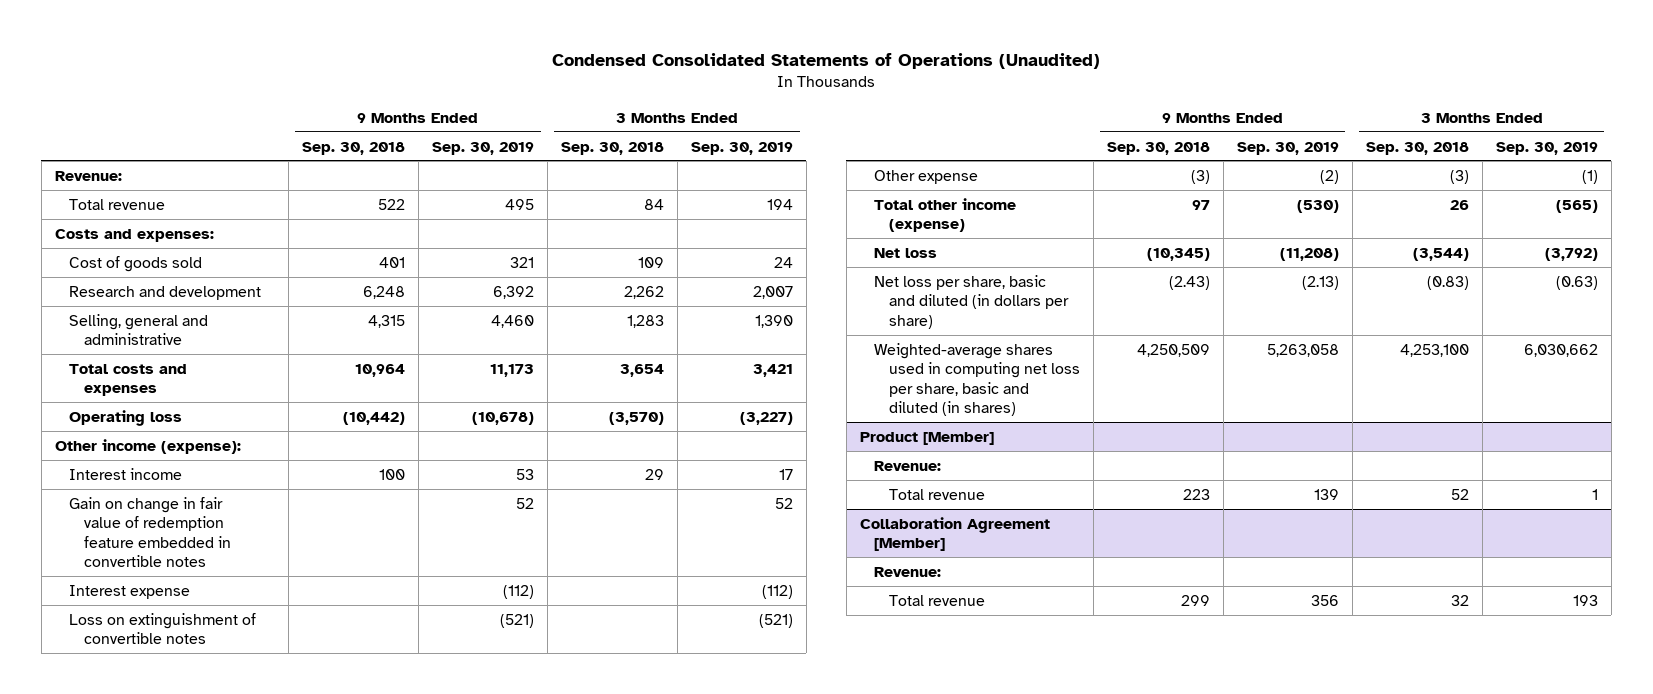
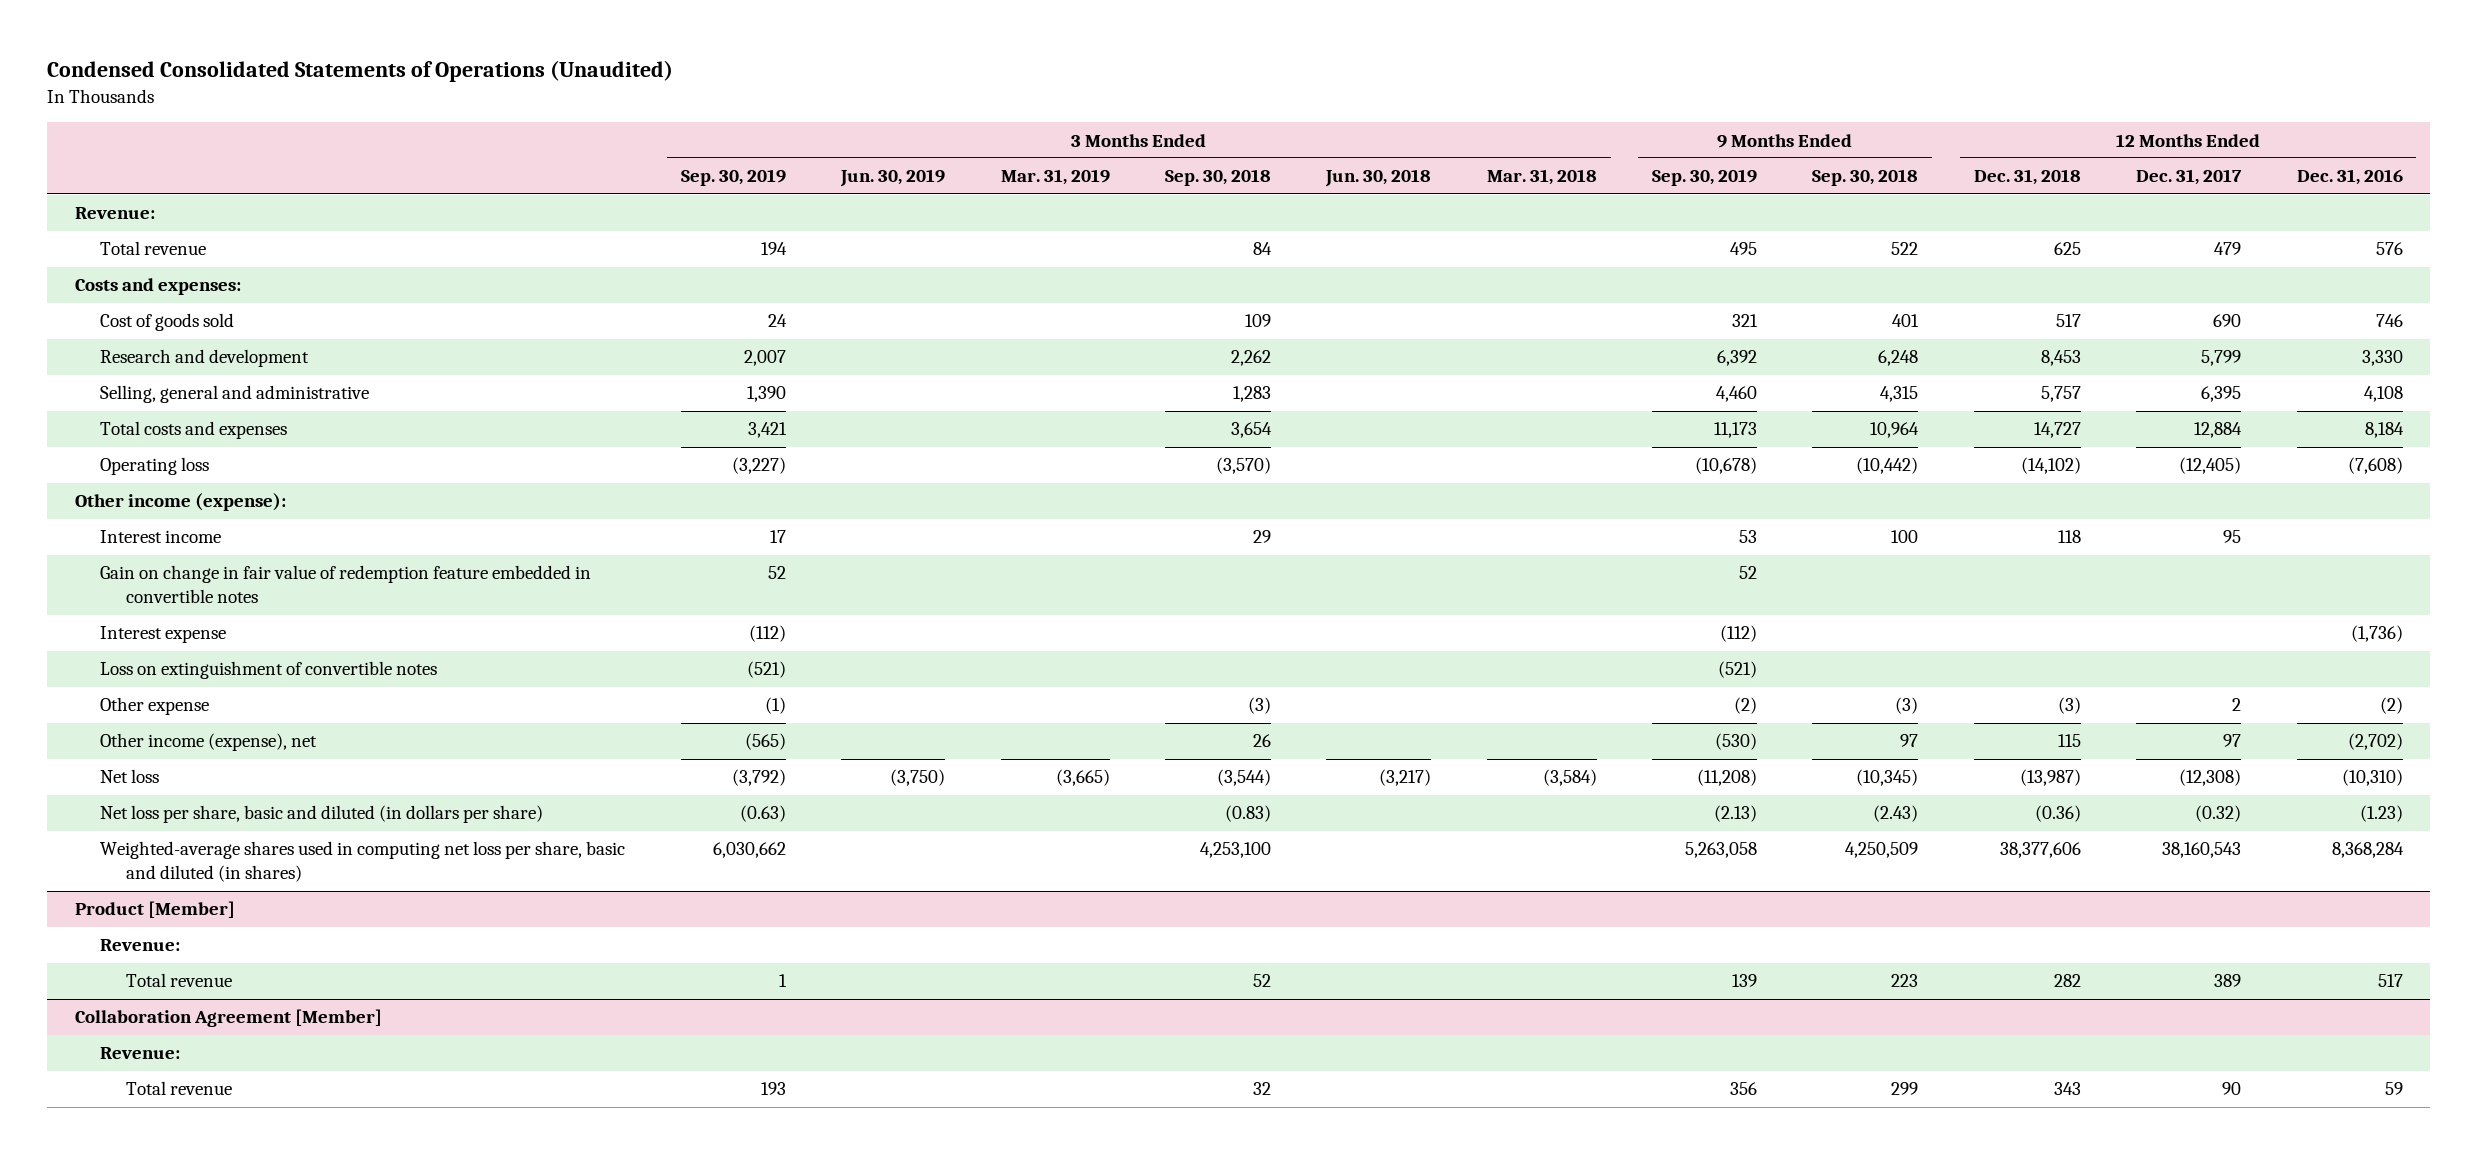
- | 9 Months Ended Sep. 30, 2018 | 9 Months Ended Sep. 30, 2019 | 3 Months Ended Sep. 30, 2018 | 3 Months Ended Sep. 30, 2019
+ | 3 Months Ended Sep. 30, 2019 | 3 Months Ended Jun. 30, 2019 | 3 Months Ended Mar. 31, 2019 | 3 Months Ended Sep. 30, 2018 | 3 Months Ended Jun. 30, 2018 | 3 Months Ended Mar. 31, 2018 | 9 Months Ended Sep. 30, 2019 | 9 Months Ended Sep. 30, 2018 | 12 Months Ended Dec. 31, 2018 | 12 Months Ended Dec. 31, 2017 | 12 Months Ended Dec. 31, 2016
- Total other income (expense) | 97 | (530) | 26 | (565)
+ Other income (expense), net | (565) | | | 26 | | | (530) | 97 | 115 | 97 | (2,702)

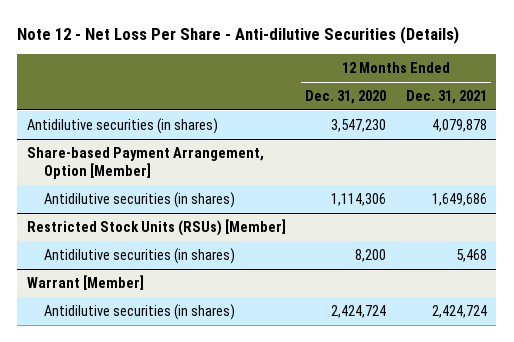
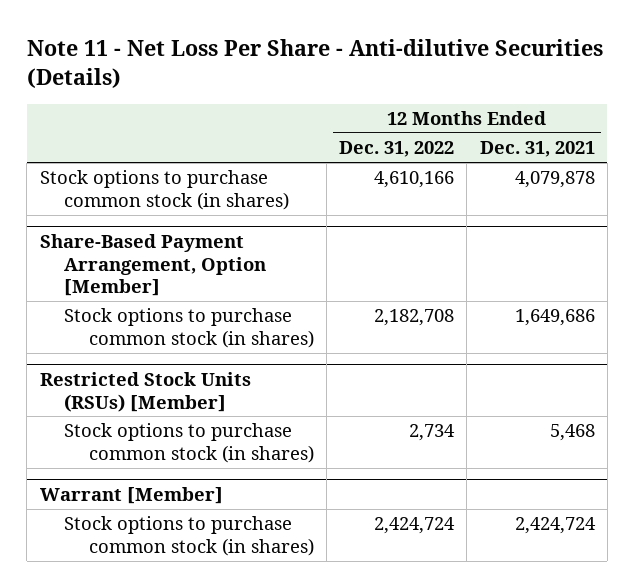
- Note 12 - Net Loss Per Share - Anti-dilutive Securities (Details)
+ Note 11 - Net Loss Per Share - Anti-dilutive Securities (Details)
- | 12 Months Ended Dec. 31, 2020 | 12 Months Ended Dec. 31, 2021
+ | 12 Months Ended Dec. 31, 2022 | 12 Months Ended Dec. 31, 2021
- Antidilutive securities (in shares) | 3,547,230 | 4,079,878
- Share-based Payment Arrangement, Option [Member]
- Antidilutive securities (in shares) | 1,114,306 | 1,649,686
+ Stock options to purchase common stock (in shares) | 4,610,166 | 4,079,878
+ Share-Based Payment Arrangement, Option [Member]
+ Stock options to purchase common stock (in shares) | 2,182,708 | 1,649,686
@ Restricted Stock Units (RSUs) [Member]
- Antidilutive securities (in shares) | 8,200 | 5,468
+ Stock options to purchase common stock (in shares) | 2,734 | 5,468
@ Warrant [Member]
- Antidilutive securities (in shares) | 2,424,724 | 2,424,724
+ Stock options to purchase common stock (in shares) | 2,424,724 | 2,424,724

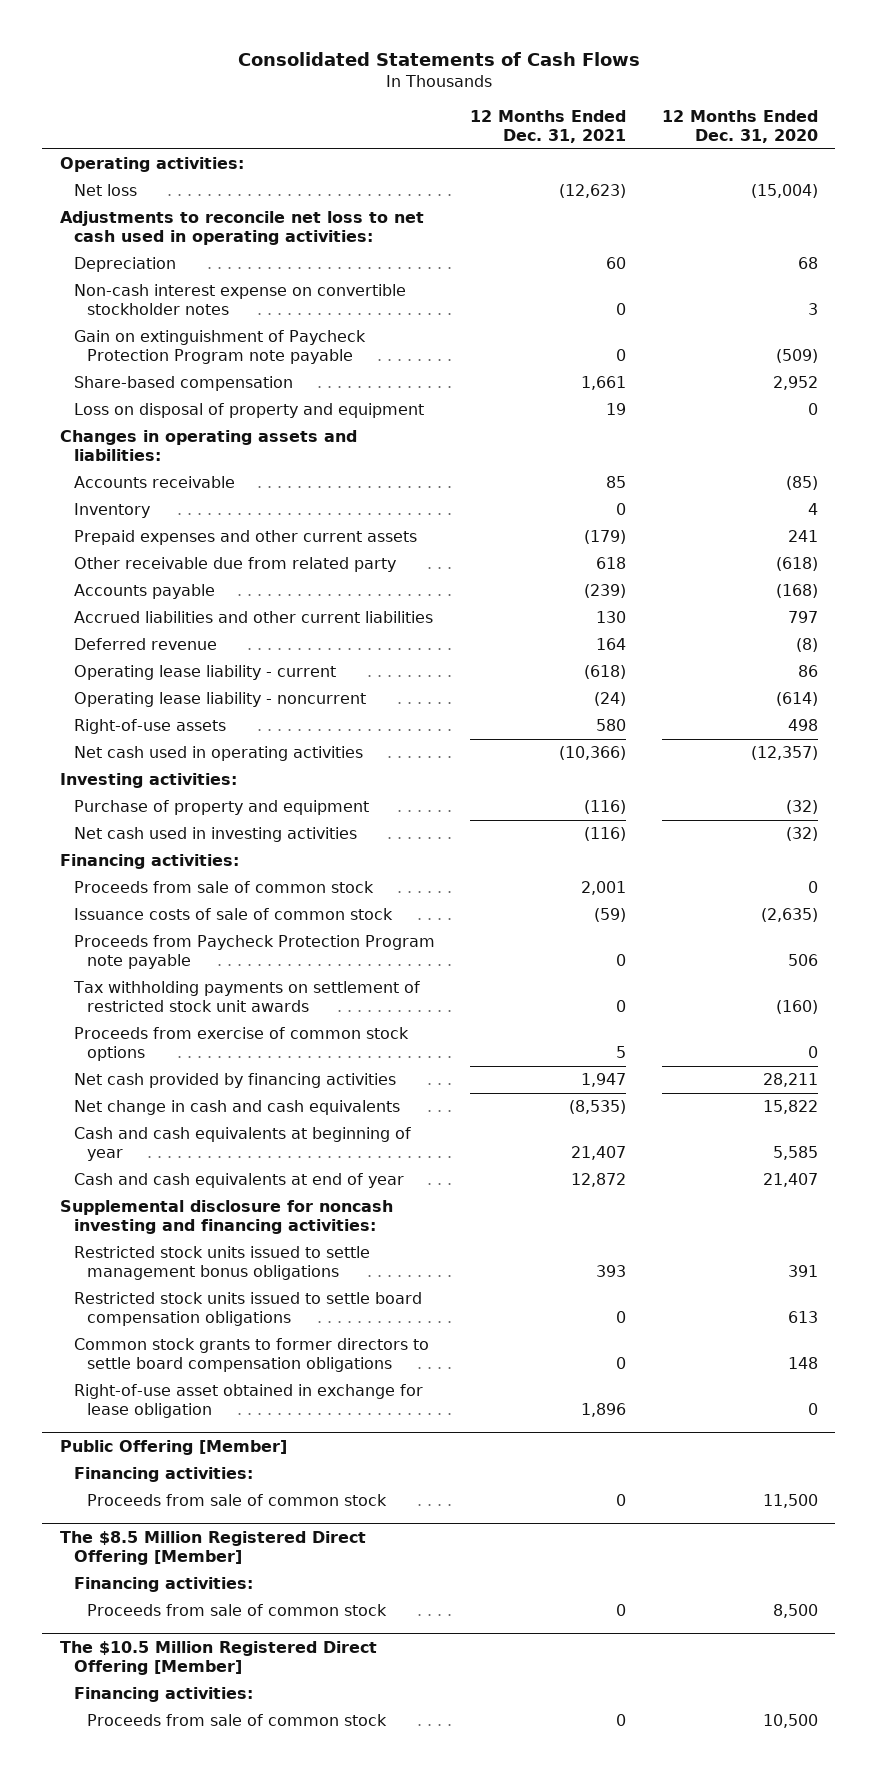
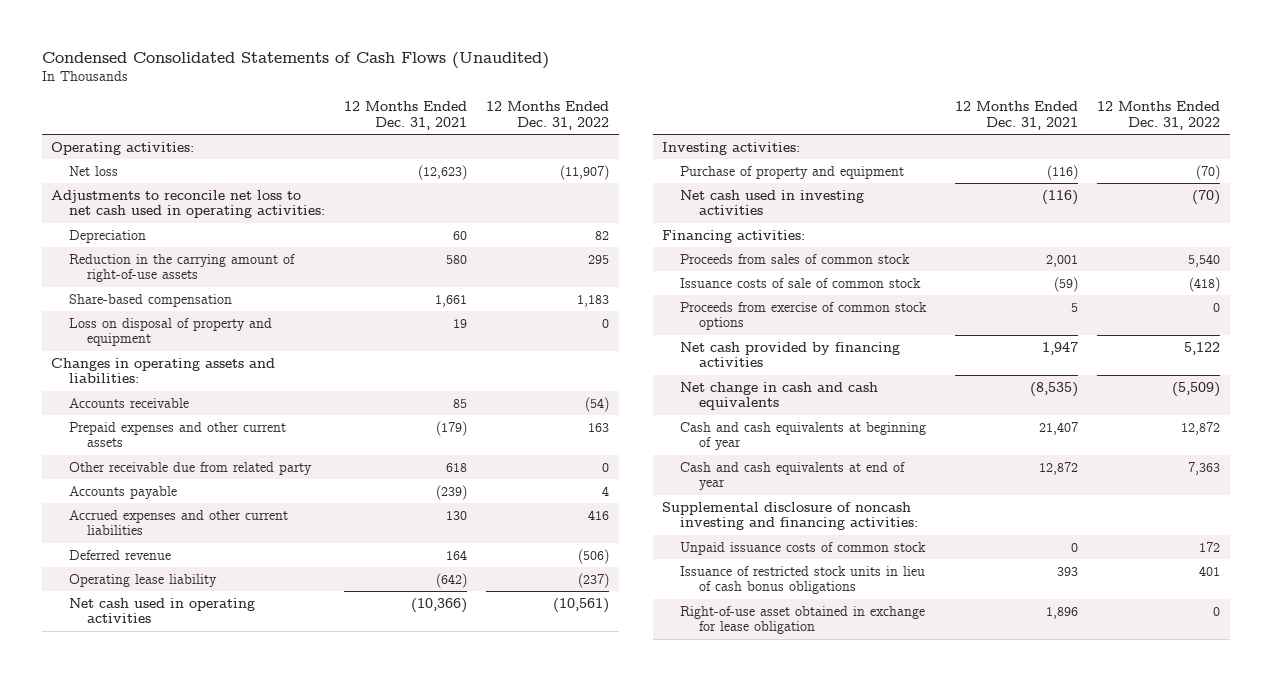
- Consolidated Statements of Cash Flows
+ Condensed Consolidated Statements of Cash Flows (Unaudited)
- | 12 Months Ended Dec. 31, 2021 | 12 Months Ended Dec. 31, 2020
+ | 12 Months Ended Dec. 31, 2021 | 12 Months Ended Dec. 31, 2022
- Non-cash interest expense on convertible stockholder notes | 0 | 3
- Gain on extinguishment of Paycheck Protection Program note payable | 0 | (509)
+ Reduction in the carrying amount of right-of-use assets | 580 | 295
- Inventory | 0 | 4
- Accrued liabilities and other current liabilities | 130 | 797
+ Accrued expenses and other current liabilities | 130 | 416
- Operating lease liability - current | (618) | 86
- Operating lease liability - noncurrent | (24) | (614)
- Right-of-use assets | 580 | 498
+ Operating lease liability | (642) | (237)
- Proceeds from sale of common stock | 2,001 | 0
+ Proceeds from sales of common stock | 2,001 | 5,540
- Proceeds from Paycheck Protection Program note payable | 0 | 506
- Tax withholding payments on settlement of restricted stock unit awards | 0 | (160)
- Supplemental disclosure for noncash investing and financing activities:
- Restricted stock units issued to settle management bonus obligations | 393 | 391
- Restricted stock units issued to settle board compensation obligations | 0 | 613
- Common stock grants to former directors to settle board compensation obligations | 0 | 148
+ Supplemental disclosure of noncash investing and financing activities:
+ Unpaid issuance costs of common stock | 0 | 172
+ Issuance of restricted stock units in lieu of cash bonus obligations | 393 | 401
- Public Offering [Member]
- Financing activities:
- Proceeds from sale of common stock | 0 | 11,500
- The $8.5 Million Registered Direct Offering [Member]
- Financing activities:
- Proceeds from sale of common stock | 0 | 8,500
- The $10.5 Million Registered Direct Offering [Member]
- Financing activities:
- Proceeds from sale of common stock | 0 | 10,500

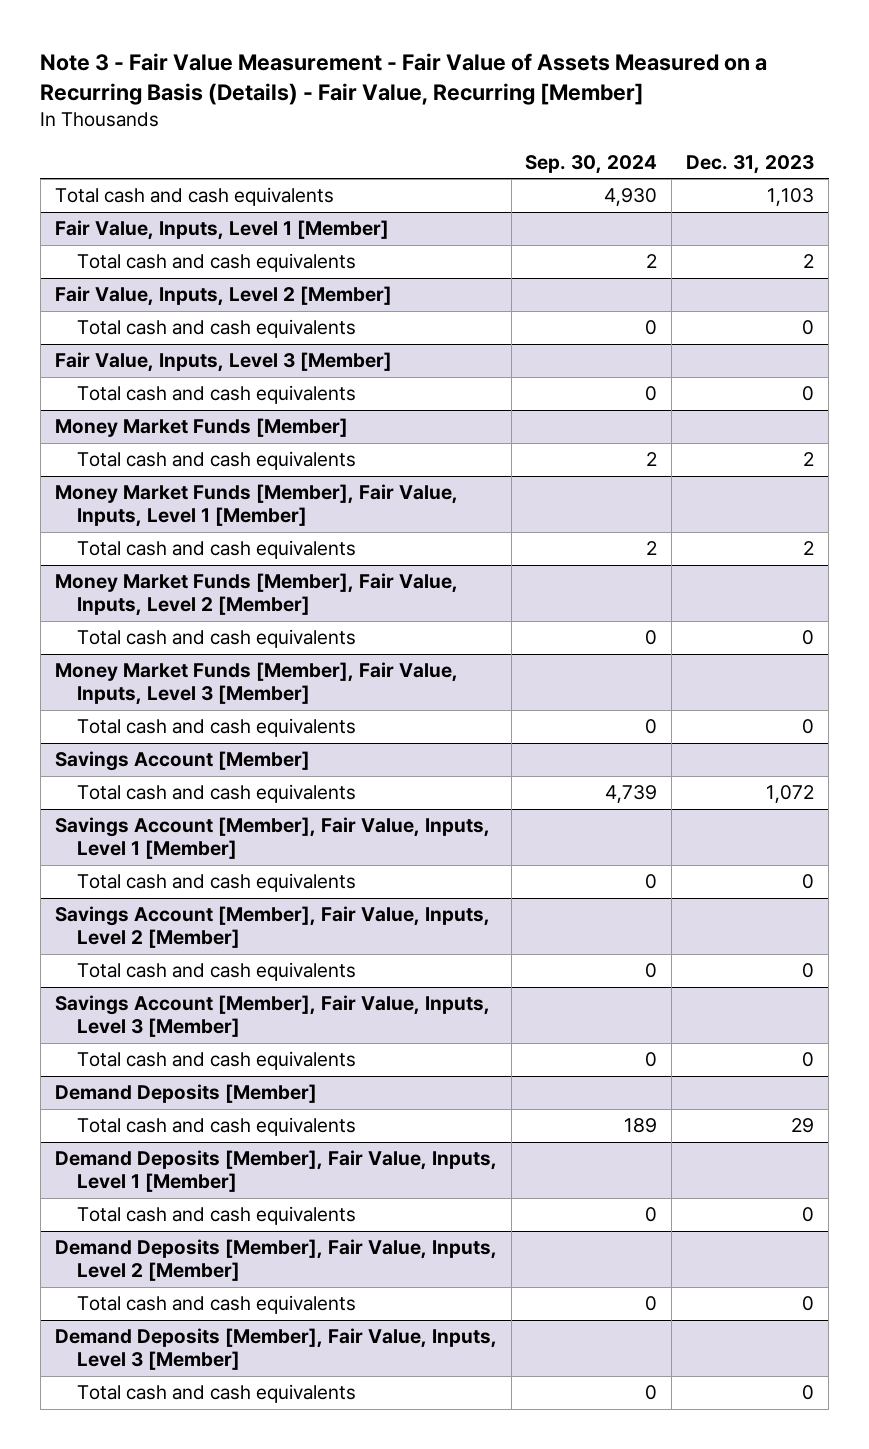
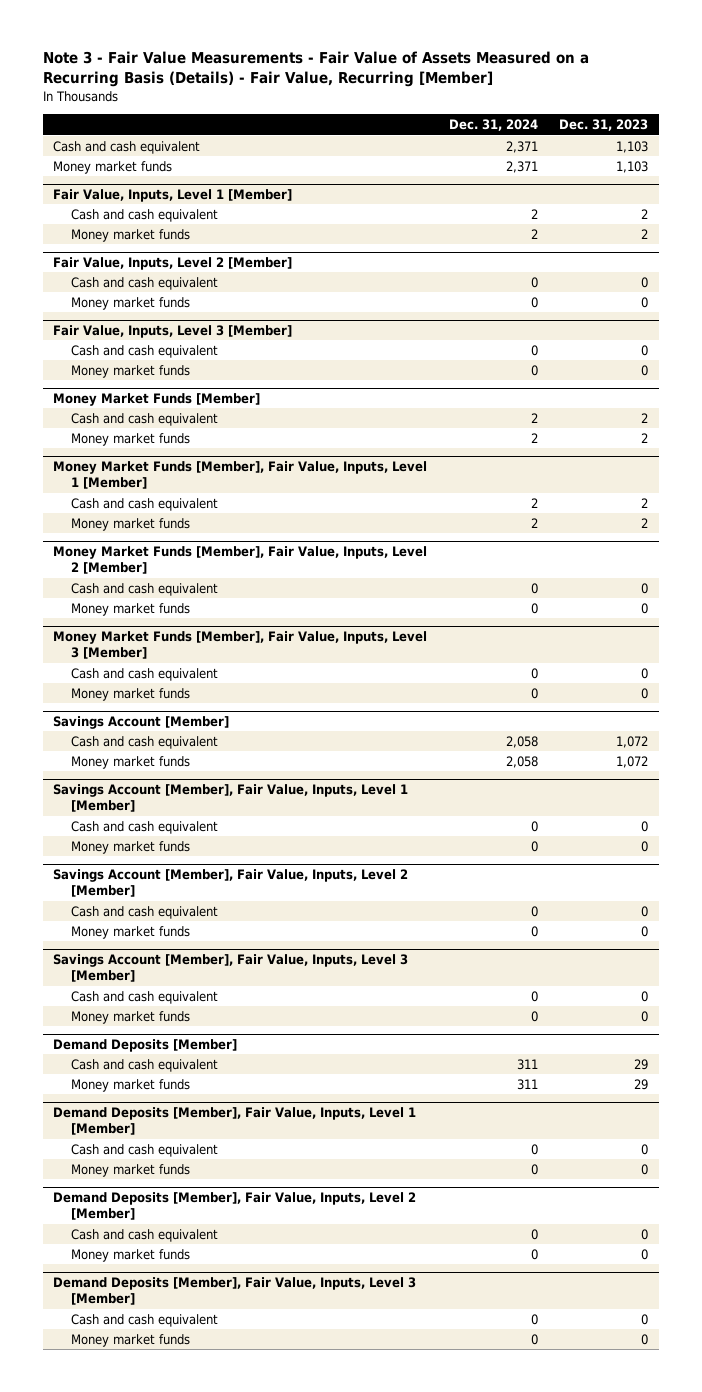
- Note 3 - Fair Value Measurement - Fair Value of Assets Measured on a Recurring Basis (Details) - Fair Value, Recurring [Member]
+ Note 3 - Fair Value Measurements - Fair Value of Assets Measured on a Recurring Basis (Details) - Fair Value, Recurring [Member]
- | Sep. 30, 2024 | Dec. 31, 2023
+ | Dec. 31, 2024 | Dec. 31, 2023
- Total cash and cash equivalents | 4,930 | 1,103
+ Cash and cash equivalent | 2,371 | 1,103
+ Money market funds | 2,371 | 1,103
@ Fair Value, Inputs, Level 1 [Member]
- Total cash and cash equivalents | 2 | 2
+ Cash and cash equivalent | 2 | 2
+ Money market funds | 2 | 2
@ Fair Value, Inputs, Level 2 [Member]
- Total cash and cash equivalents | 0 | 0
+ Cash and cash equivalent | 0 | 0
+ Money market funds | 0 | 0
@ Fair Value, Inputs, Level 3 [Member]
- Total cash and cash equivalents | 0 | 0
+ Cash and cash equivalent | 0 | 0
+ Money market funds | 0 | 0
@ Money Market Funds [Member]
- Total cash and cash equivalents | 2 | 2
+ Cash and cash equivalent | 2 | 2
+ Money market funds | 2 | 2
@ Money Market Funds [Member], Fair Value, Inputs, Level 1 [Member]
- Total cash and cash equivalents | 2 | 2
+ Cash and cash equivalent | 2 | 2
+ Money market funds | 2 | 2
@ Money Market Funds [Member], Fair Value, Inputs, Level 2 [Member]
- Total cash and cash equivalents | 0 | 0
+ Cash and cash equivalent | 0 | 0
+ Money market funds | 0 | 0
@ Money Market Funds [Member], Fair Value, Inputs, Level 3 [Member]
- Total cash and cash equivalents | 0 | 0
+ Cash and cash equivalent | 0 | 0
+ Money market funds | 0 | 0
@ Savings Account [Member]
- Total cash and cash equivalents | 4,739 | 1,072
+ Cash and cash equivalent | 2,058 | 1,072
+ Money market funds | 2,058 | 1,072
@ Savings Account [Member], Fair Value, Inputs, Level 1 [Member]
- Total cash and cash equivalents | 0 | 0
+ Cash and cash equivalent | 0 | 0
+ Money market funds | 0 | 0
@ Savings Account [Member], Fair Value, Inputs, Level 2 [Member]
- Total cash and cash equivalents | 0 | 0
+ Cash and cash equivalent | 0 | 0
+ Money market funds | 0 | 0
@ Savings Account [Member], Fair Value, Inputs, Level 3 [Member]
- Total cash and cash equivalents | 0 | 0
+ Cash and cash equivalent | 0 | 0
+ Money market funds | 0 | 0
@ Demand Deposits [Member]
- Total cash and cash equivalents | 189 | 29
+ Cash and cash equivalent | 311 | 29
+ Money market funds | 311 | 29
@ Demand Deposits [Member], Fair Value, Inputs, Level 1 [Member]
- Total cash and cash equivalents | 0 | 0
+ Cash and cash equivalent | 0 | 0
+ Money market funds | 0 | 0
@ Demand Deposits [Member], Fair Value, Inputs, Level 2 [Member]
- Total cash and cash equivalents | 0 | 0
+ Cash and cash equivalent | 0 | 0
+ Money market funds | 0 | 0
@ Demand Deposits [Member], Fair Value, Inputs, Level 3 [Member]
- Total cash and cash equivalents | 0 | 0
+ Cash and cash equivalent | 0 | 0
+ Money market funds | 0 | 0

